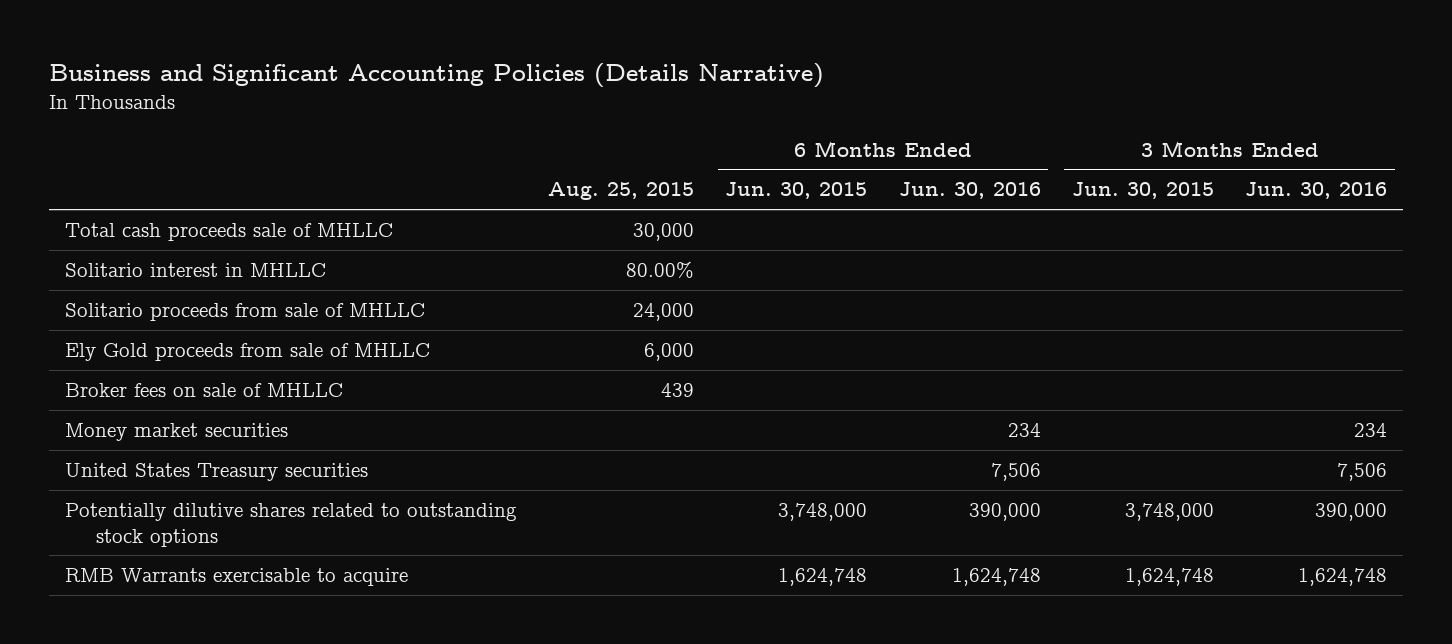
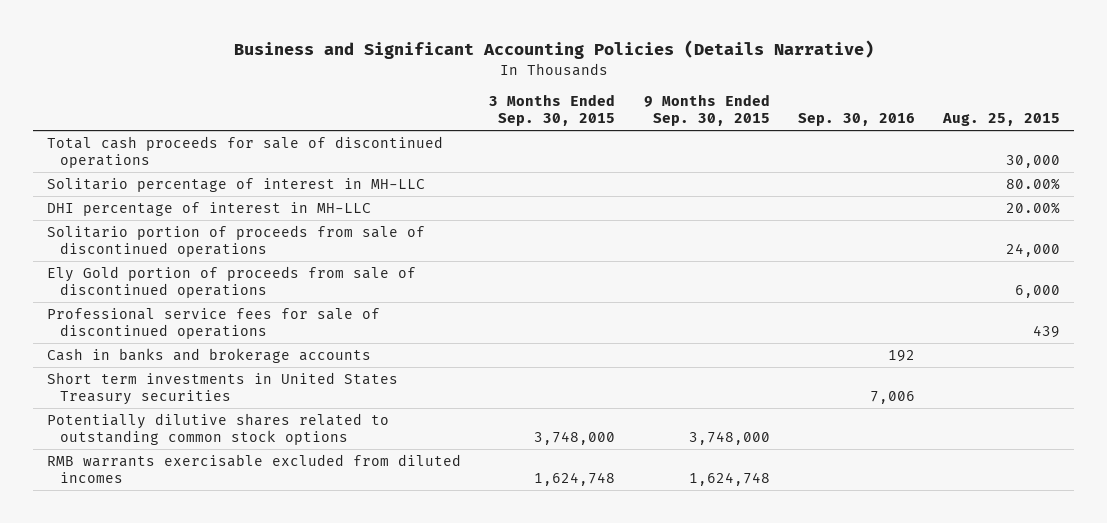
- | Aug. 25, 2015 | 6 Months Ended Jun. 30, 2015 | 6 Months Ended Jun. 30, 2016 | 3 Months Ended Jun. 30, 2015 | 3 Months Ended Jun. 30, 2016
+ | 3 Months Ended Sep. 30, 2015 | 9 Months Ended Sep. 30, 2015 | Sep. 30, 2016 | Aug. 25, 2015
- Total cash proceeds sale of MHLLC | 30,000 | | | |
- Solitario interest in MHLLC | 80.00% | | | |
- Solitario proceeds from sale of MHLLC | 24,000 | | | |
- Ely Gold proceeds from sale of MHLLC | 6,000 | | | |
- Broker fees on sale of MHLLC | 439 | | | |
- Money market securities | | | 234 | | 234
- United States Treasury securities | | | 7,506 | | 7,506
- Potentially dilutive shares related to outstanding stock options | | 3,748,000 | 390,000 | 3,748,000 | 390,000
- RMB Warrants exercisable to acquire | | 1,624,748 | 1,624,748 | 1,624,748 | 1,624,748
+ Total cash proceeds for sale of discontinued operations | | | | 30,000
+ Solitario percentage of interest in MH-LLC | | | | 80.00%
+ DHI percentage of interest in MH-LLC | | | | 20.00%
+ Solitario portion of proceeds from sale of discontinued operations | | | | 24,000
+ Ely Gold portion of proceeds from sale of discontinued operations | | | | 6,000
+ Professional service fees for sale of discontinued operations | | | | 439
+ Cash in banks and brokerage accounts | | | 192 |
+ Short term investments in United States Treasury securities | | | 7,006 |
+ Potentially dilutive shares related to outstanding common stock options | 3,748,000 | 3,748,000 | |
+ RMB warrants exercisable excluded from diluted incomes | 1,624,748 | 1,624,748 | |

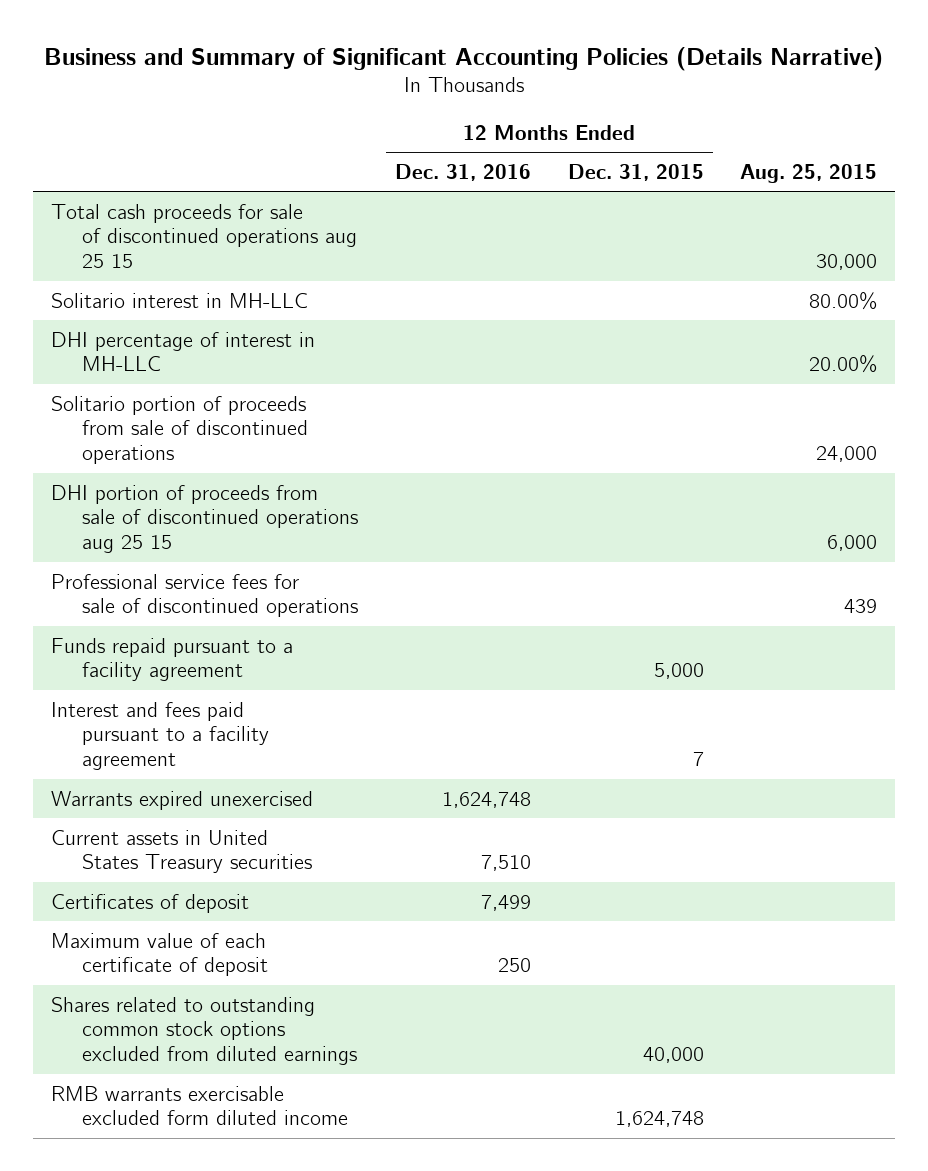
- Business and Significant Accounting Policies (Details Narrative)
+ Business and Summary of Significant Accounting Policies (Details Narrative)
- | 3 Months Ended Sep. 30, 2015 | 9 Months Ended Sep. 30, 2015 | Sep. 30, 2016 | Aug. 25, 2015
+ | 12 Months Ended Dec. 31, 2016 | 12 Months Ended Dec. 31, 2015 | Aug. 25, 2015
- Total cash proceeds for sale of discontinued operations | | | | 30,000
- Solitario percentage of interest in MH-LLC | | | | 80.00%
+ Total cash proceeds for sale of discontinued operations aug 25 15 | | | 30,000
+ Solitario interest in MH-LLC | | | 80.00%
- Ely Gold portion of proceeds from sale of discontinued operations | | | | 6,000
+ DHI portion of proceeds from sale of discontinued operations aug 25 15 | | | 6,000
- Cash in banks and brokerage accounts | | | 192 |
- Short term investments in United States Treasury securities | | | 7,006 |
- Potentially dilutive shares related to outstanding common stock options | 3,748,000 | 3,748,000 | |
- RMB warrants exercisable excluded from diluted incomes | 1,624,748 | 1,624,748 | |
+ Funds repaid pursuant to a facility agreement | | 5,000 |
+ Interest and fees paid pursuant to a facility agreement | | 7 |
+ Warrants expired unexercised | 1,624,748 | |
+ Current assets in United States Treasury securities | 7,510 | |
+ Certificates of deposit | 7,499 | |
+ Maximum value of each certificate of deposit | 250 | |
+ Shares related to outstanding common stock options excluded from diluted earnings | | 40,000 |
+ RMB warrants exercisable excluded form diluted income | | 1,624,748 |

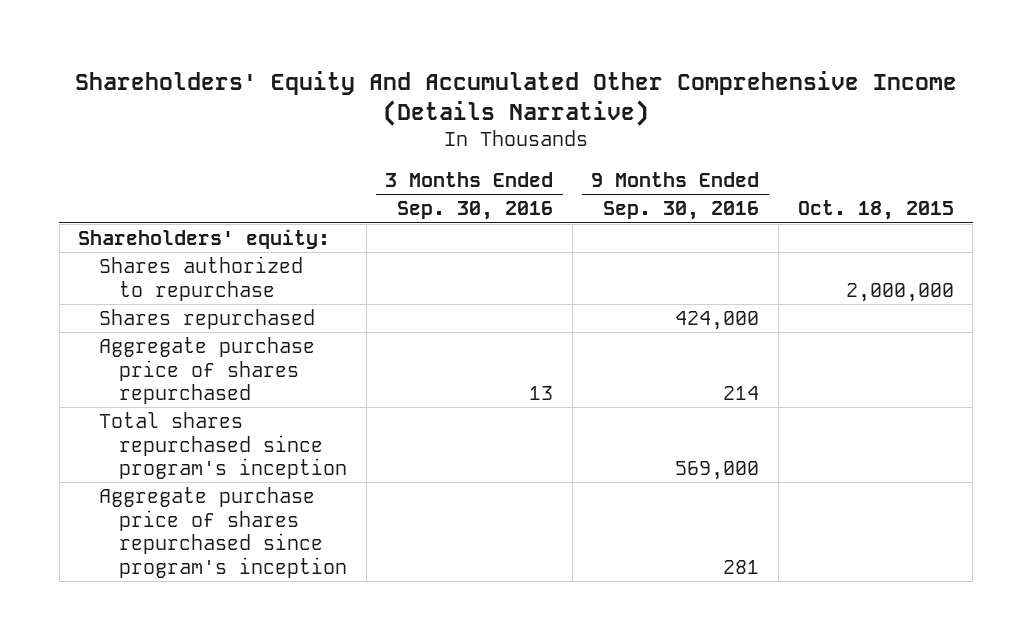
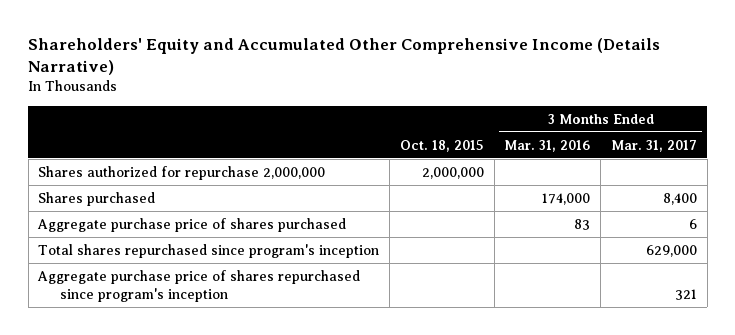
- Shareholders' Equity And Accumulated Other Comprehensive Income (Details Narrative)
+ Shareholders' Equity and Accumulated Other Comprehensive Income (Details Narrative)
- | 3 Months Ended Sep. 30, 2016 | 9 Months Ended Sep. 30, 2016 | Oct. 18, 2015
+ | Oct. 18, 2015 | 3 Months Ended Mar. 31, 2016 | 3 Months Ended Mar. 31, 2017
- Shareholders' equity:
- Shares authorized to repurchase | | | 2,000,000
- Shares repurchased | | 424,000 |
- Aggregate purchase price of shares repurchased | 13 | 214 |
+ Shares authorized for repurchase 2,000,000 | 2,000,000 | |
+ Shares purchased | | 174,000 | 8,400
+ Aggregate purchase price of shares purchased | | 83 | 6

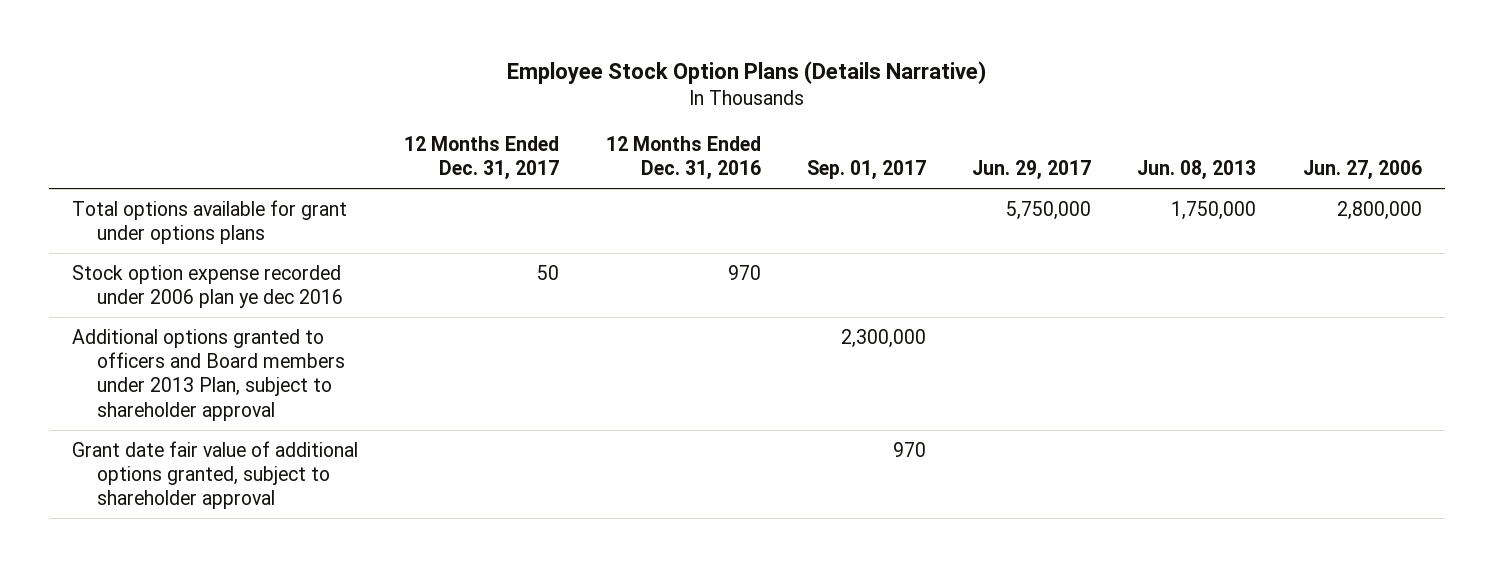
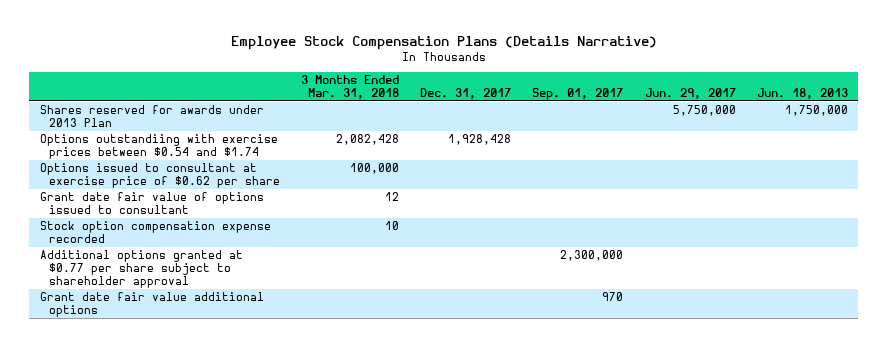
- Employee Stock Option Plans (Details Narrative)
+ Employee Stock Compensation Plans (Details Narrative)
- | 12 Months Ended Dec. 31, 2017 | 12 Months Ended Dec. 31, 2016 | Sep. 01, 2017 | Jun. 29, 2017 | Jun. 08, 2013 | Jun. 27, 2006
+ | 3 Months Ended Mar. 31, 2018 | Dec. 31, 2017 | Sep. 01, 2017 | Jun. 29, 2017 | Jun. 18, 2013
- Total options available for grant under options plans | | | | 5,750,000 | 1,750,000 | 2,800,000
- Stock option expense recorded under 2006 plan ye dec 2016 | 50 | 970 | | | |
- Additional options granted to officers and Board members under 2013 Plan, subject to shareholder approval | | | 2,300,000 | | |
- Grant date fair value of additional options granted, subject to shareholder approval | | | 970 | | |
+ Shares reserved for awards under 2013 Plan | | | | 5,750,000 | 1,750,000
+ Options outstandiing with exercise prices between $0.54 and $1.74 | 2,082,428 | 1,928,428 | | |
+ Options issued to consultant at exercise price of $0.62 per share | 100,000 | | | |
+ Grant date fair value of options issued to consultant | 12 | | | |
+ Stock option compensation expense recorded | 10 | | | |
+ Additional options granted at $0.77 per share subject to shareholder approval | | | 2,300,000 | |
+ Grant date fair value additional options | | | 970 | |

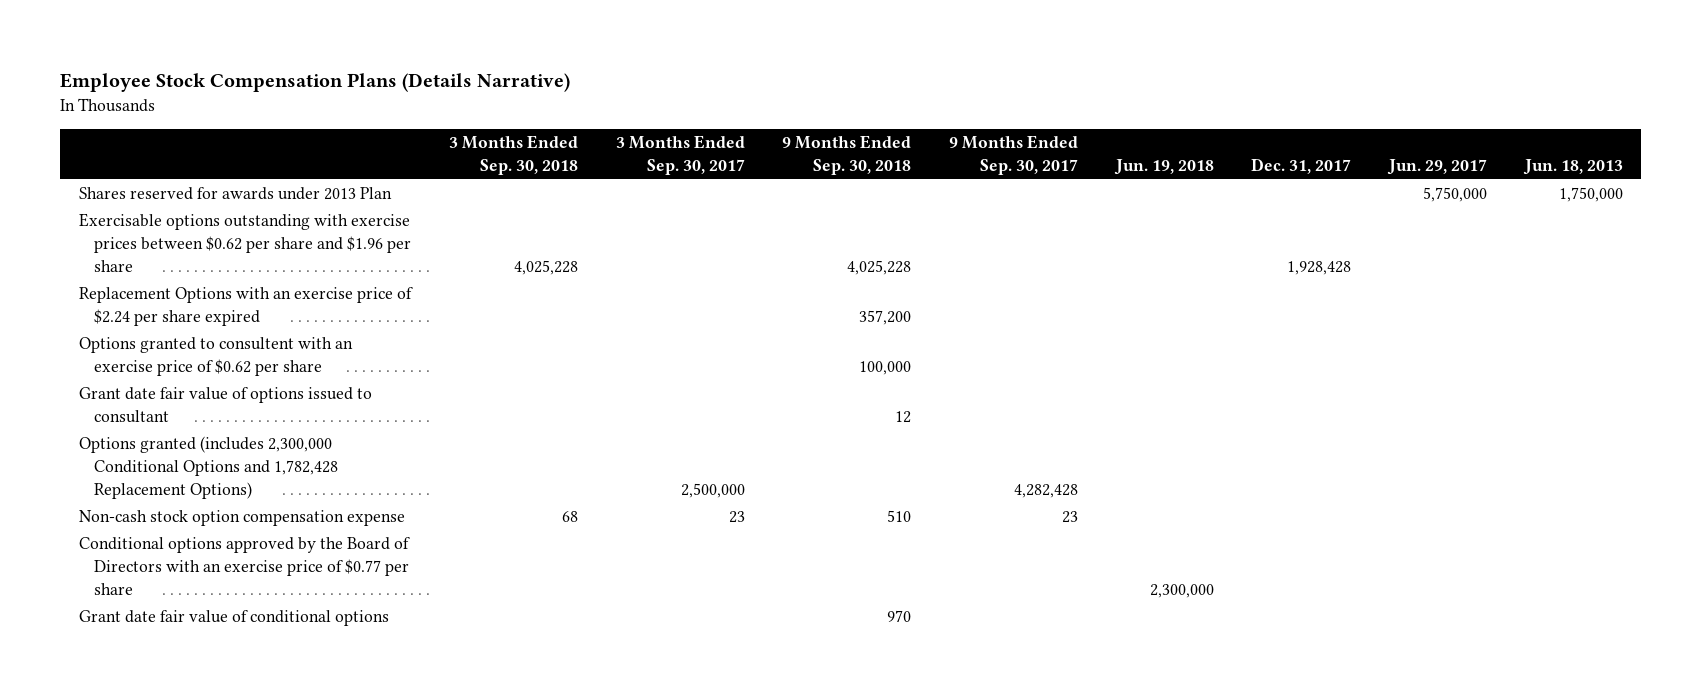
- | 3 Months Ended Mar. 31, 2018 | Dec. 31, 2017 | Sep. 01, 2017 | Jun. 29, 2017 | Jun. 18, 2013
+ | 3 Months Ended Sep. 30, 2018 | 3 Months Ended Sep. 30, 2017 | 9 Months Ended Sep. 30, 2018 | 9 Months Ended Sep. 30, 2017 | Jun. 19, 2018 | Dec. 31, 2017 | Jun. 29, 2017 | Jun. 18, 2013
- Options outstandiing with exercise prices between $0.54 and $1.74 | 2,082,428 | 1,928,428 | | |
- Options issued to consultant at exercise price of $0.62 per share | 100,000 | | | |
+ Exercisable options outstanding with exercise prices between $0.62 per share and $1.96 per share | 4,025,228 | | 4,025,228 | | | 1,928,428 | |
+ Replacement Options with an exercise price of $2.24 per share expired | | | 357,200 | | | | |
+ Options granted to consultent with an exercise price of $0.62 per share | | | 100,000 | | | | |
- Stock option compensation expense recorded | 10 | | | |
- Additional options granted at $0.77 per share subject to shareholder approval | | | 2,300,000 | |
- Grant date fair value additional options | | | 970 | |
+ Options granted (includes 2,300,000 Conditional Options and 1,782,428 Replacement Options) | | 2,500,000 | | 4,282,428 | | | |
+ Non-cash stock option compensation expense | 68 | 23 | 510 | 23 | | | |
+ Conditional options approved by the Board of Directors with an exercise price of $0.77 per share | | | | | 2,300,000 | | |
+ Grant date fair value of conditional options | | | 970 | | | | |

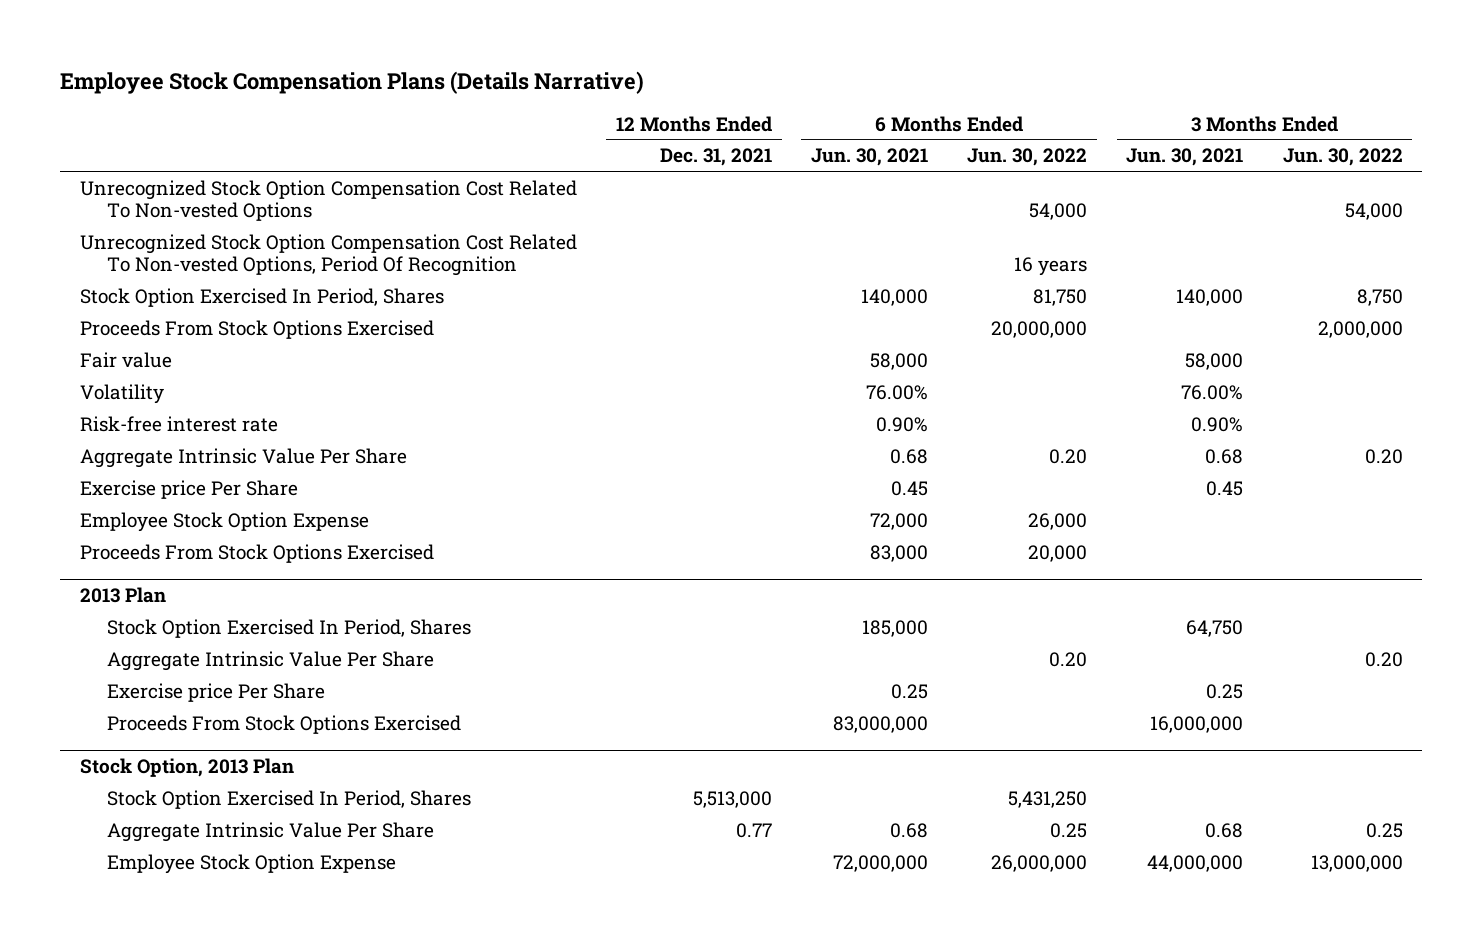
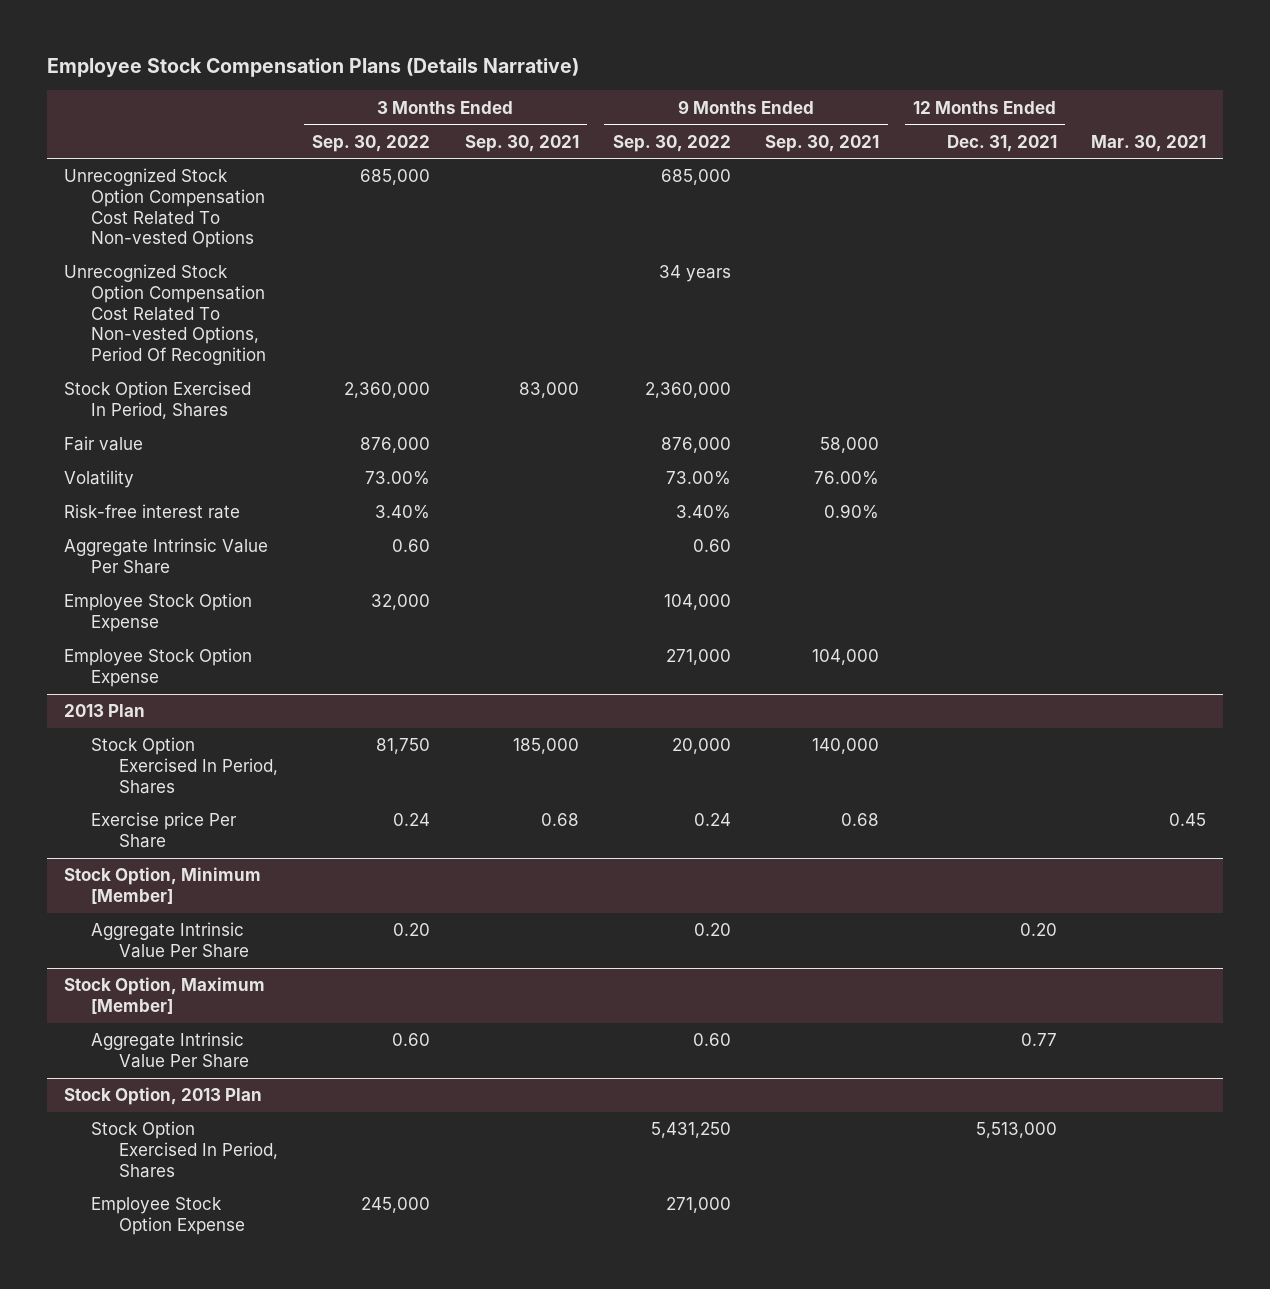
- | 12 Months Ended Dec. 31, 2021 | 6 Months Ended Jun. 30, 2021 | 6 Months Ended Jun. 30, 2022 | 3 Months Ended Jun. 30, 2021 | 3 Months Ended Jun. 30, 2022
+ | 3 Months Ended Sep. 30, 2022 | 3 Months Ended Sep. 30, 2021 | 9 Months Ended Sep. 30, 2022 | 9 Months Ended Sep. 30, 2021 | 12 Months Ended Dec. 31, 2021 | Mar. 30, 2021
- Proceeds From Stock Options Exercised | | | 20,000,000 | | 2,000,000
- Exercise price Per Share | | 0.45 | | 0.45 |
- Proceeds From Stock Options Exercised | | 83,000 | 20,000 | |
+ Employee Stock Option Expense | | | 271,000 | 104,000 | |
@ 2013 Plan
- Aggregate Intrinsic Value Per Share | | | 0.20 | | 0.20
- Proceeds From Stock Options Exercised | | 83,000,000 | | 16,000,000 |
+ Stock Option, Minimum [Member]
+ Aggregate Intrinsic Value Per Share | 0.20 | | 0.20 | | 0.20 |
+ Stock Option, Maximum [Member]
+ Aggregate Intrinsic Value Per Share | 0.60 | | 0.60 | | 0.77 |
@ Stock Option, 2013 Plan
- Aggregate Intrinsic Value Per Share | 0.77 | 0.68 | 0.25 | 0.68 | 0.25

